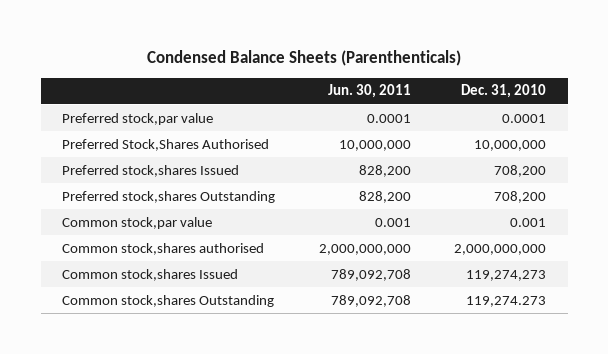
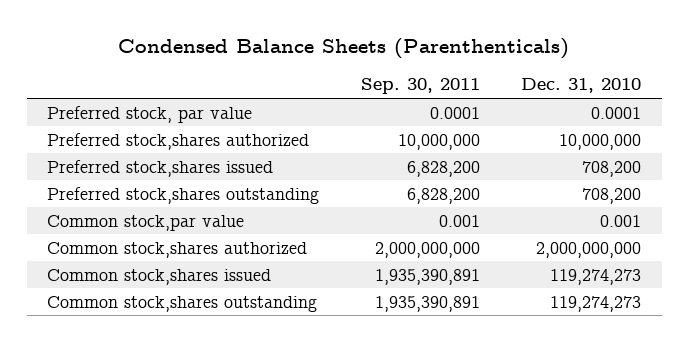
- | Jun. 30, 2011 | Dec. 31, 2010
+ | Sep. 30, 2011 | Dec. 31, 2010
- Preferred stock,par value | 0.0001 | 0.0001
- Preferred Stock,Shares Authorised | 10,000,000 | 10,000,000
- Preferred stock,shares Issued | 828,200 | 708,200
- Preferred stock,shares Outstanding | 828,200 | 708,200
+ Preferred stock, par value | 0.0001 | 0.0001
+ Preferred stock,shares authorized | 10,000,000 | 10,000,000
+ Preferred stock,shares issued | 6,828,200 | 708,200
+ Preferred stock,shares outstanding | 6,828,200 | 708,200
- Common stock,shares authorised | 2,000,000,000 | 2,000,000,000
- Common stock,shares Issued | 789,092,708 | 119,274,273
- Common stock,shares Outstanding | 789,092,708 | 119,274.273
+ Common stock,shares authorized | 2,000,000,000 | 2,000,000,000
+ Common stock,shares issued | 1,935,390,891 | 119,274,273
+ Common stock,shares outstanding | 1,935,390,891 | 119,274,273

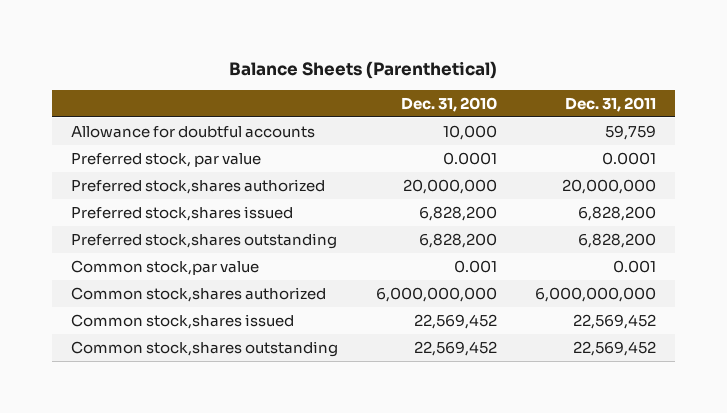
- Condensed Balance Sheets (Parenthenticals)
+ Balance Sheets (Parenthetical)
- | Sep. 30, 2011 | Dec. 31, 2010
+ | Dec. 31, 2010 | Dec. 31, 2011
+ Allowance for doubtful accounts | 10,000 | 59,759
- Preferred stock,shares authorized | 10,000,000 | 10,000,000
- Preferred stock,shares issued | 6,828,200 | 708,200
- Preferred stock,shares outstanding | 6,828,200 | 708,200
+ Preferred stock,shares authorized | 20,000,000 | 20,000,000
+ Preferred stock,shares issued | 6,828,200 | 6,828,200
+ Preferred stock,shares outstanding | 6,828,200 | 6,828,200
- Common stock,shares authorized | 2,000,000,000 | 2,000,000,000
- Common stock,shares issued | 1,935,390,891 | 119,274,273
- Common stock,shares outstanding | 1,935,390,891 | 119,274,273
+ Common stock,shares authorized | 6,000,000,000 | 6,000,000,000
+ Common stock,shares issued | 22,569,452 | 22,569,452
+ Common stock,shares outstanding | 22,569,452 | 22,569,452

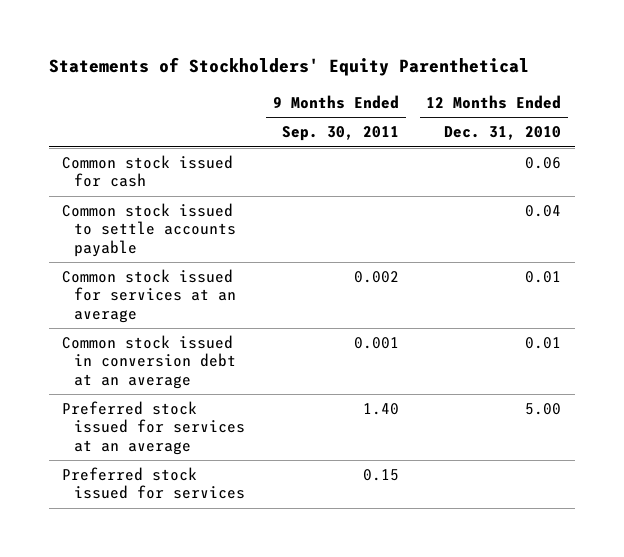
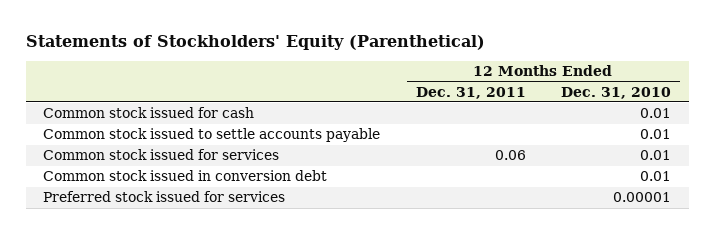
- Statements of Stockholders' Equity Parenthetical
+ Statements of Stockholders' Equity (Parenthetical)
- | 9 Months Ended Sep. 30, 2011 | 12 Months Ended Dec. 31, 2010
+ | 12 Months Ended Dec. 31, 2011 | 12 Months Ended Dec. 31, 2010
- Common stock issued for cash | | 0.06
- Common stock issued to settle accounts payable | | 0.04
- Common stock issued for services at an average | 0.002 | 0.01
- Common stock issued in conversion debt at an average | 0.001 | 0.01
- Preferred stock issued for services at an average | 1.40 | 5.00
- Preferred stock issued for services | 0.15 |
+ Common stock issued for cash | | 0.01
+ Common stock issued to settle accounts payable | | 0.01
+ Common stock issued for services | 0.06 | 0.01
+ Common stock issued in conversion debt | | 0.01
+ Preferred stock issued for services | | 0.00001

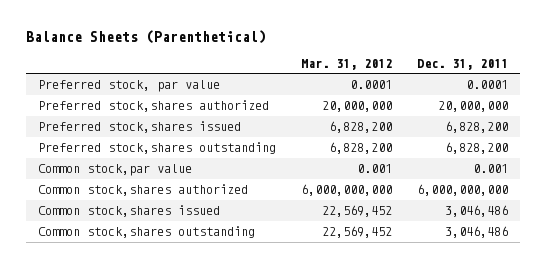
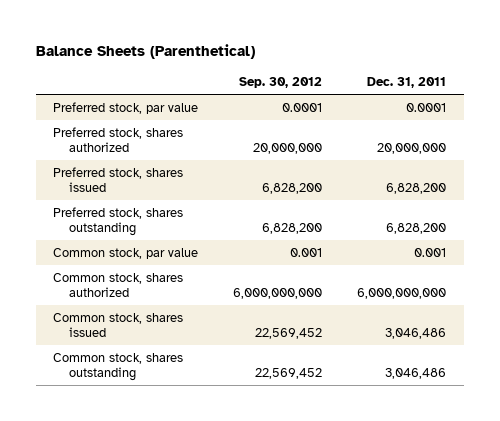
- | Mar. 31, 2012 | Dec. 31, 2011
+ | Sep. 30, 2012 | Dec. 31, 2011
- Preferred stock,shares authorized | 20,000,000 | 20,000,000
- Preferred stock,shares issued | 6,828,200 | 6,828,200
- Preferred stock,shares outstanding | 6,828,200 | 6,828,200
- Common stock,par value | 0.001 | 0.001
- Common stock,shares authorized | 6,000,000,000 | 6,000,000,000
- Common stock,shares issued | 22,569,452 | 3,046,486
- Common stock,shares outstanding | 22,569,452 | 3,046,486
+ Preferred stock, shares authorized | 20,000,000 | 20,000,000
+ Preferred stock, shares issued | 6,828,200 | 6,828,200
+ Preferred stock, shares outstanding | 6,828,200 | 6,828,200
+ Common stock, par value | 0.001 | 0.001
+ Common stock, shares authorized | 6,000,000,000 | 6,000,000,000
+ Common stock, shares issued | 22,569,452 | 3,046,486
+ Common stock, shares outstanding | 22,569,452 | 3,046,486

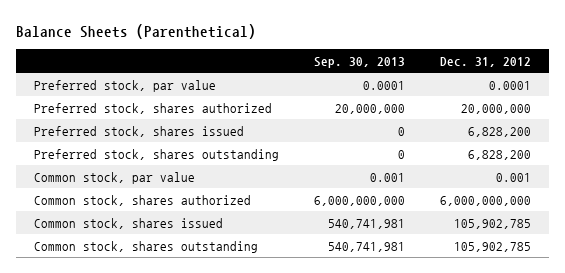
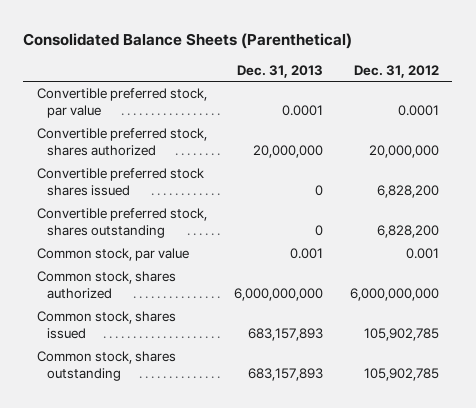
- Balance Sheets (Parenthetical)
+ Consolidated Balance Sheets (Parenthetical)
- | Sep. 30, 2013 | Dec. 31, 2012
+ | Dec. 31, 2013 | Dec. 31, 2012
- Preferred stock, par value | 0.0001 | 0.0001
- Preferred stock, shares authorized | 20,000,000 | 20,000,000
- Preferred stock, shares issued | 0 | 6,828,200
- Preferred stock, shares outstanding | 0 | 6,828,200
+ Convertible preferred stock, par value | 0.0001 | 0.0001
+ Convertible preferred stock, shares authorized | 20,000,000 | 20,000,000
+ Convertible preferred stock shares issued | 0 | 6,828,200
+ Convertible preferred stock, shares outstanding | 0 | 6,828,200

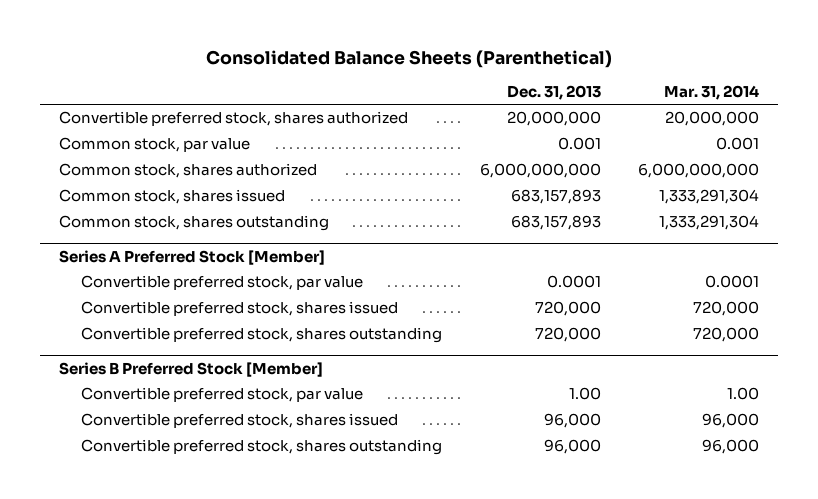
- | Dec. 31, 2013 | Dec. 31, 2012
+ | Dec. 31, 2013 | Mar. 31, 2014
- Convertible preferred stock, par value | 0.0001 | 0.0001
- Convertible preferred stock shares issued | 0 | 6,828,200
- Convertible preferred stock, shares outstanding | 0 | 6,828,200
+ Series A Preferred Stock [Member]
+ Convertible preferred stock, par value | 0.0001 | 0.0001
+ Convertible preferred stock, shares issued | 720,000 | 720,000
+ Convertible preferred stock, shares outstanding | 720,000 | 720,000
+ Series B Preferred Stock [Member]
+ Convertible preferred stock, par value | 1.00 | 1.00
+ Convertible preferred stock, shares issued | 96,000 | 96,000
+ Convertible preferred stock, shares outstanding | 96,000 | 96,000

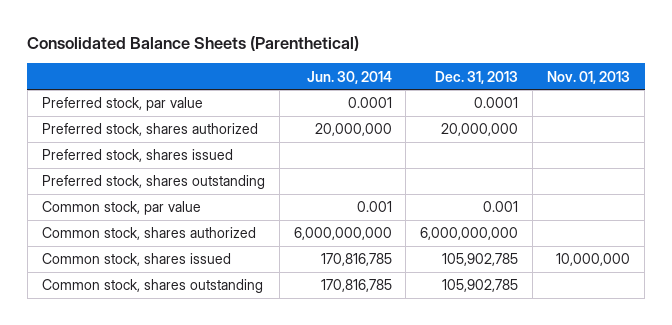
- | Dec. 31, 2013 | Mar. 31, 2014
+ | Jun. 30, 2014 | Dec. 31, 2013 | Nov. 01, 2013
- Convertible preferred stock, shares authorized | 20,000,000 | 20,000,000
+ Preferred stock, par value | 0.0001 | 0.0001 |
+ Preferred stock, shares authorized | 20,000,000 | 20,000,000 |
+ Preferred stock, shares issued
+ Preferred stock, shares outstanding
- Common stock, shares issued | 683,157,893 | 1,333,291,304
- Common stock, shares outstanding | 683,157,893 | 1,333,291,304
- Series A Preferred Stock [Member]
- Convertible preferred stock, par value | 0.0001 | 0.0001
- Convertible preferred stock, shares issued | 720,000 | 720,000
- Convertible preferred stock, shares outstanding | 720,000 | 720,000
- Series B Preferred Stock [Member]
- Convertible preferred stock, par value | 1.00 | 1.00
- Convertible preferred stock, shares issued | 96,000 | 96,000
- Convertible preferred stock, shares outstanding | 96,000 | 96,000
+ Common stock, shares issued | 170,816,785 | 105,902,785 | 10,000,000
+ Common stock, shares outstanding | 170,816,785 | 105,902,785 |

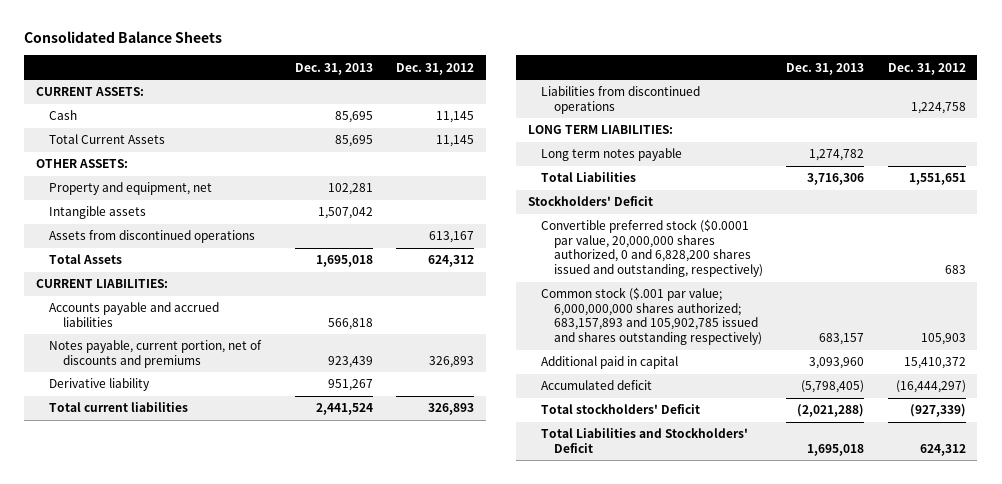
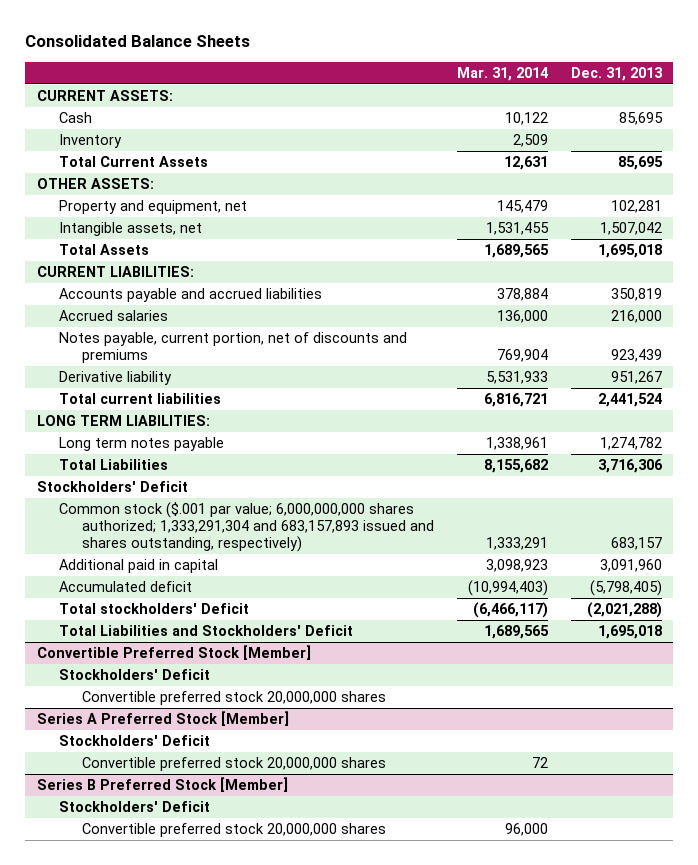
- | Dec. 31, 2013 | Dec. 31, 2012
+ | Mar. 31, 2014 | Dec. 31, 2013
+ Inventory | 2,509 |
- Intangible assets | 1,507,042 |
- Assets from discontinued operations | | 613,167
+ Intangible assets, net | 1,531,455 | 1,507,042
- Accounts payable and accrued liabilities | 566,818 |
+ Accounts payable and accrued liabilities | 378,884 | 350,819
+ Accrued salaries | 136,000 | 216,000
- Liabilities from discontinued operations | | 1,224,758
- Convertible preferred stock ($0.0001 par value, 20,000,000 shares authorized, 0 and 6,828,200 shares issued and outstanding, respectively) | | 683
- Common stock ($.001 par value; 6,000,000,000 shares authorized; 683,157,893 and 105,902,785 issued and shares outstanding respectively) | 683,157 | 105,903
- Additional paid in capital | 3,093,960 | 15,410,372
+ Common stock ($.001 par value; 6,000,000,000 shares authorized; 1,333,291,304 and 683,157,893 issued and shares outstanding, respectively) | 1,333,291 | 683,157
+ Additional paid in capital | 3,098,923 | 3,091,960
+ Convertible Preferred Stock [Member]
+ Stockholders' Deficit
+ Convertible preferred stock 20,000,000 shares
+ Series A Preferred Stock [Member]
+ Stockholders' Deficit
+ Convertible preferred stock 20,000,000 shares | 72 |
+ Series B Preferred Stock [Member]
+ Stockholders' Deficit
+ Convertible preferred stock 20,000,000 shares | 96,000 |

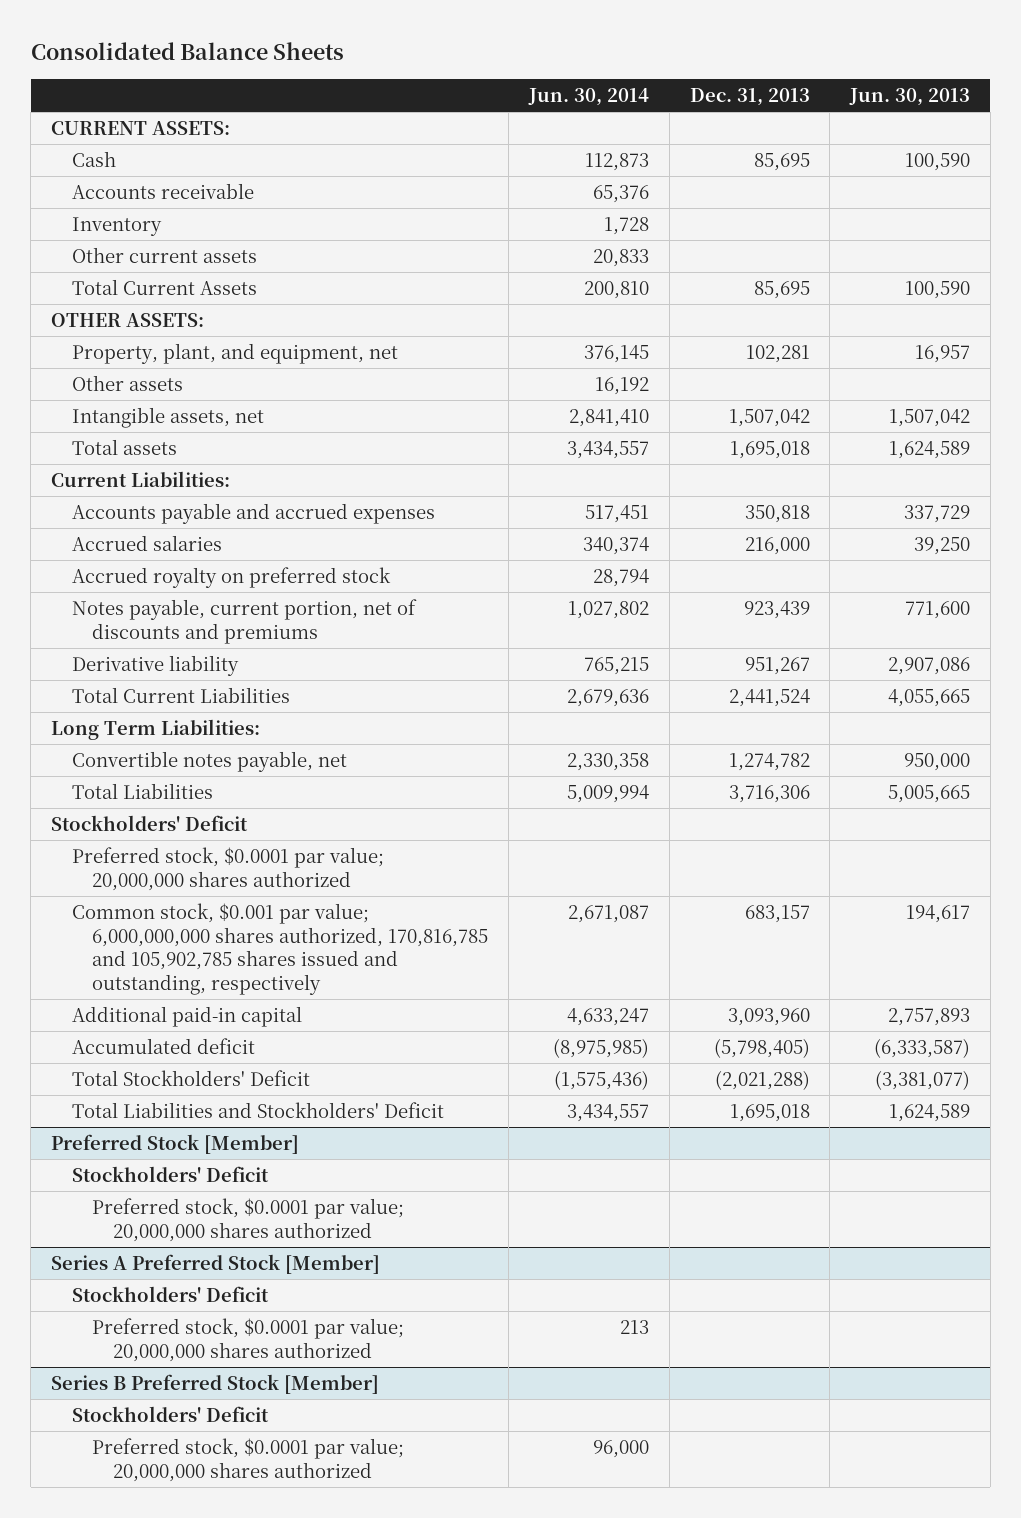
- | Mar. 31, 2014 | Dec. 31, 2013
+ | Jun. 30, 2014 | Dec. 31, 2013 | Jun. 30, 2013
+ Accounts receivable | 65,376 | |
+ Other current assets | 20,833 | |
- Property and equipment, net | 145,479 | 102,281
+ Property, plant, and equipment, net | 376,145 | 102,281 | 16,957
+ Other assets | 16,192 | |
- Total Assets | 1,689,565 | 1,695,018
- CURRENT LIABILITIES:
- Accounts payable and accrued liabilities | 378,884 | 350,819
+ Total assets | 3,434,557 | 1,695,018 | 1,624,589
+ Current Liabilities:
+ Accounts payable and accrued expenses | 517,451 | 350,818 | 337,729
+ Accrued royalty on preferred stock | 28,794 | |
- Total current liabilities | 6,816,721 | 2,441,524
- LONG TERM LIABILITIES:
- Long term notes payable | 1,338,961 | 1,274,782
+ Total Current Liabilities | 2,679,636 | 2,441,524 | 4,055,665
+ Long Term Liabilities:
+ Convertible notes payable, net | 2,330,358 | 1,274,782 | 950,000
- Common stock ($.001 par value; 6,000,000,000 shares authorized; 1,333,291,304 and 683,157,893 issued and shares outstanding, respectively) | 1,333,291 | 683,157
- Additional paid in capital | 3,098,923 | 3,091,960
+ Preferred stock, $0.0001 par value; 20,000,000 shares authorized
+ Common stock, $0.001 par value; 6,000,000,000 shares authorized, 170,816,785 and 105,902,785 shares issued and outstanding, respectively | 2,671,087 | 683,157 | 194,617
+ Additional paid-in capital | 4,633,247 | 3,093,960 | 2,757,893
- Total stockholders' Deficit | (6,466,117) | (2,021,288)
+ Total Stockholders' Deficit | (1,575,436) | (2,021,288) | (3,381,077)
- Convertible Preferred Stock [Member]
+ Preferred Stock [Member]
- Convertible preferred stock 20,000,000 shares
+ Preferred stock, $0.0001 par value; 20,000,000 shares authorized
@ Series A Preferred Stock [Member]
- Convertible preferred stock 20,000,000 shares | 72 |
+ Preferred stock, $0.0001 par value; 20,000,000 shares authorized | 213 | |
@ Series B Preferred Stock [Member]
- Convertible preferred stock 20,000,000 shares | 96,000 |
+ Preferred stock, $0.0001 par value; 20,000,000 shares authorized | 96,000 | |

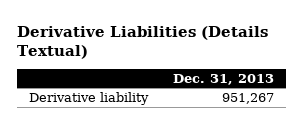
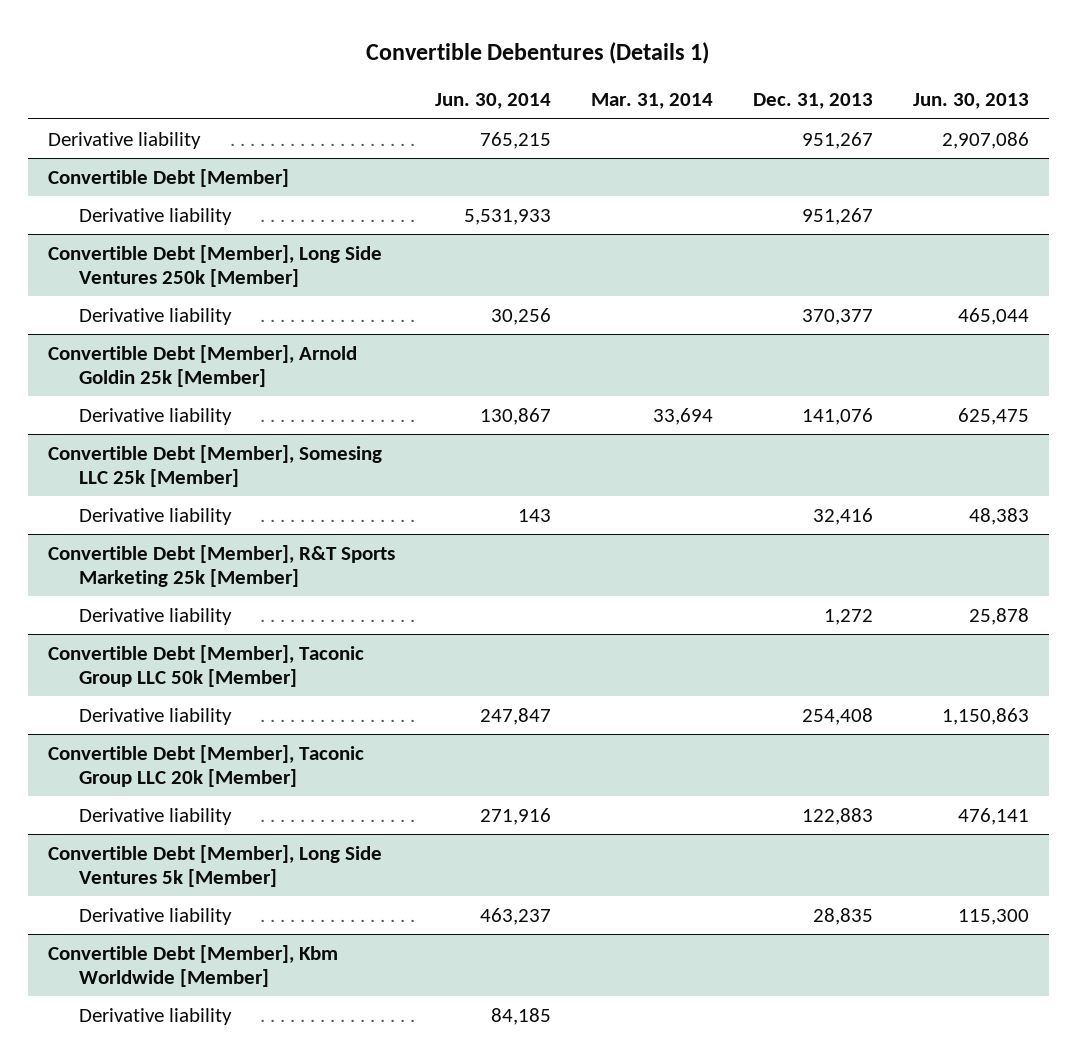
- Derivative Liabilities (Details Textual)
+ Convertible Debentures (Details 1)
- | Dec. 31, 2013
+ | Jun. 30, 2014 | Mar. 31, 2014 | Dec. 31, 2013 | Jun. 30, 2013
+ Convertible Debt [Member]
+ Derivative liability | 5,531,933 | | 951,267 |
+ Convertible Debt [Member], Long Side Ventures 250k [Member]
+ Derivative liability | 30,256 | | 370,377 | 465,044
+ Convertible Debt [Member], Arnold Goldin 25k [Member]
+ Derivative liability | 130,867 | 33,694 | 141,076 | 625,475
+ Convertible Debt [Member], Somesing LLC 25k [Member]
+ Derivative liability | 143 | | 32,416 | 48,383
+ Convertible Debt [Member], R&T Sports Marketing 25k [Member]
+ Derivative liability | | | 1,272 | 25,878
+ Convertible Debt [Member], Taconic Group LLC 50k [Member]
+ Derivative liability | 247,847 | | 254,408 | 1,150,863
+ Convertible Debt [Member], Taconic Group LLC 20k [Member]
+ Derivative liability | 271,916 | | 122,883 | 476,141
+ Convertible Debt [Member], Long Side Ventures 5k [Member]
+ Derivative liability | 463,237 | | 28,835 | 115,300
+ Convertible Debt [Member], Kbm Worldwide [Member]
+ Derivative liability | 84,185 | | |

